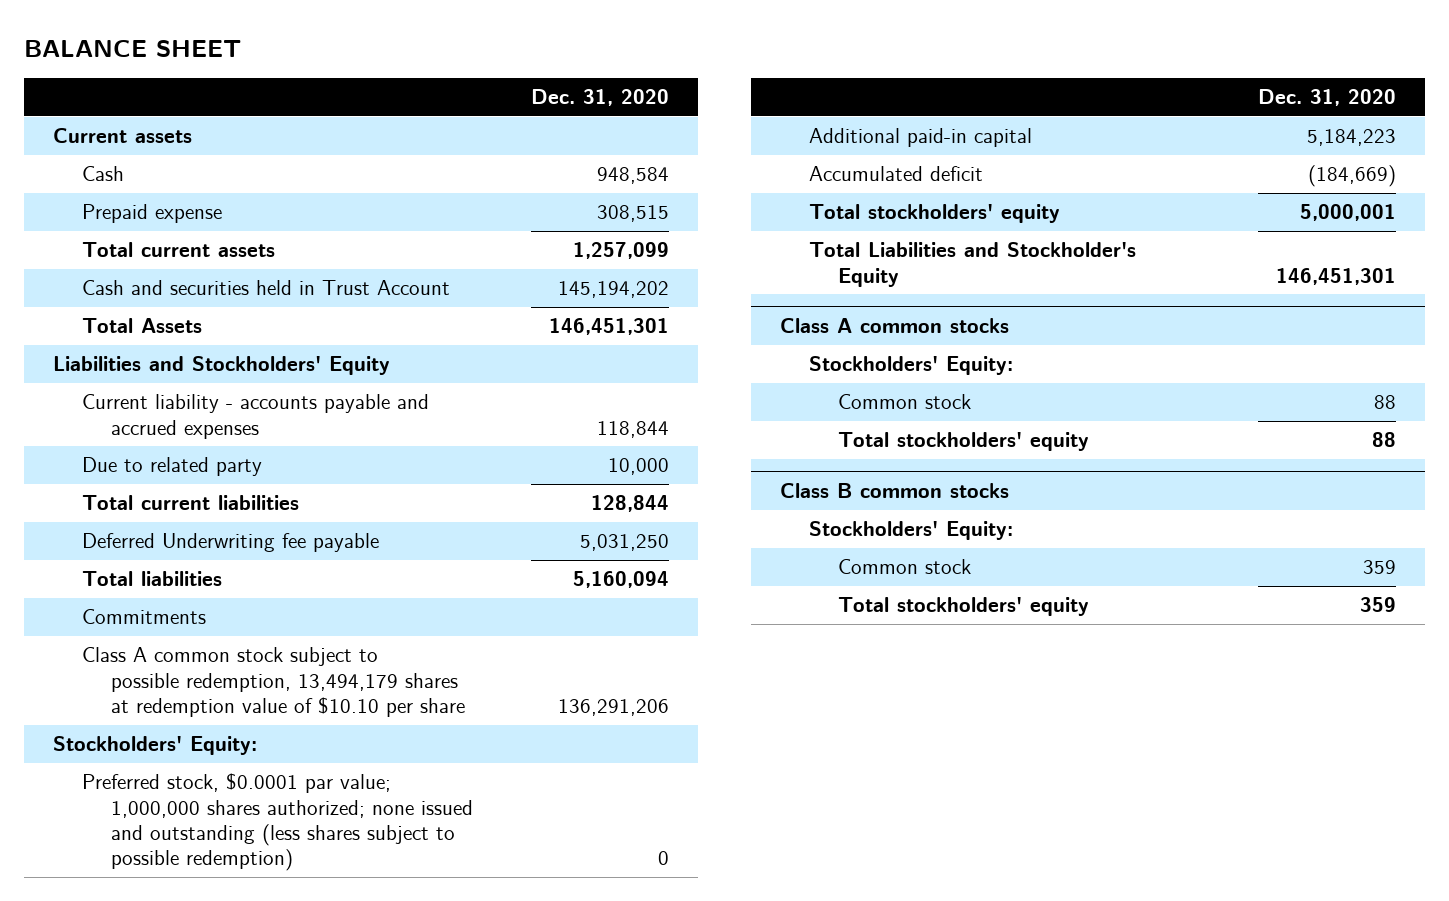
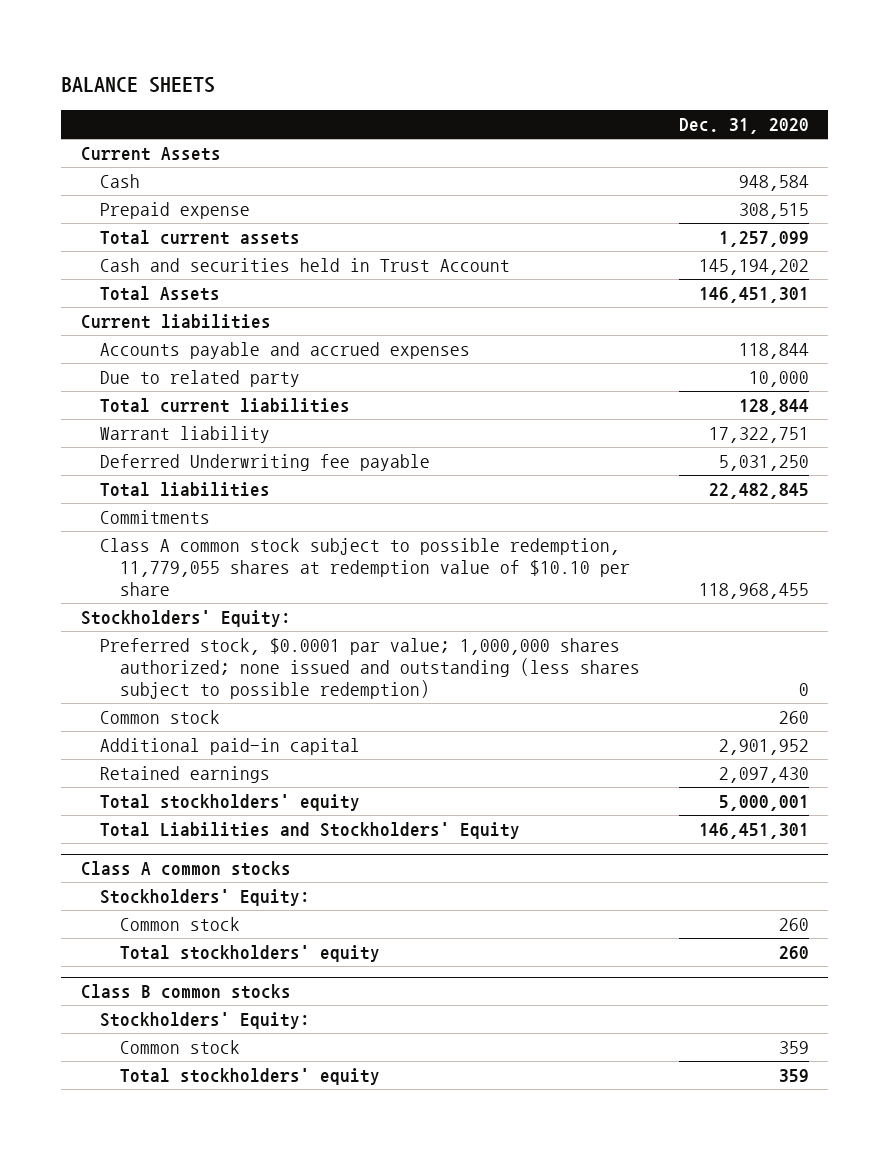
- BALANCE SHEET
+ BALANCE SHEETS
- Current assets
+ Current Assets
- Liabilities and Stockholders' Equity
- Current liability - accounts payable and accrued expenses | 118,844
+ Current liabilities
+ Accounts payable and accrued expenses | 118,844
+ Warrant liability | 17,322,751
- Total liabilities | 5,160,094
+ Total liabilities | 22,482,845
- Class A common stock subject to possible redemption, 13,494,179 shares at redemption value of $10.10 per share | 136,291,206
+ Class A common stock subject to possible redemption, 11,779,055 shares at redemption value of $10.10 per share | 118,968,455
- Additional paid-in capital | 5,184,223
- Accumulated deficit | (184,669)
+ Common stock | 260
+ Additional paid-in capital | 2,901,952
+ Retained earnings | 2,097,430
- Total Liabilities and Stockholder's Equity | 146,451,301
+ Total Liabilities and Stockholders' Equity | 146,451,301
@ Class A common stocks
- Common stock | 88
- Total stockholders' equity | 88
+ Common stock | 260
+ Total stockholders' equity | 260

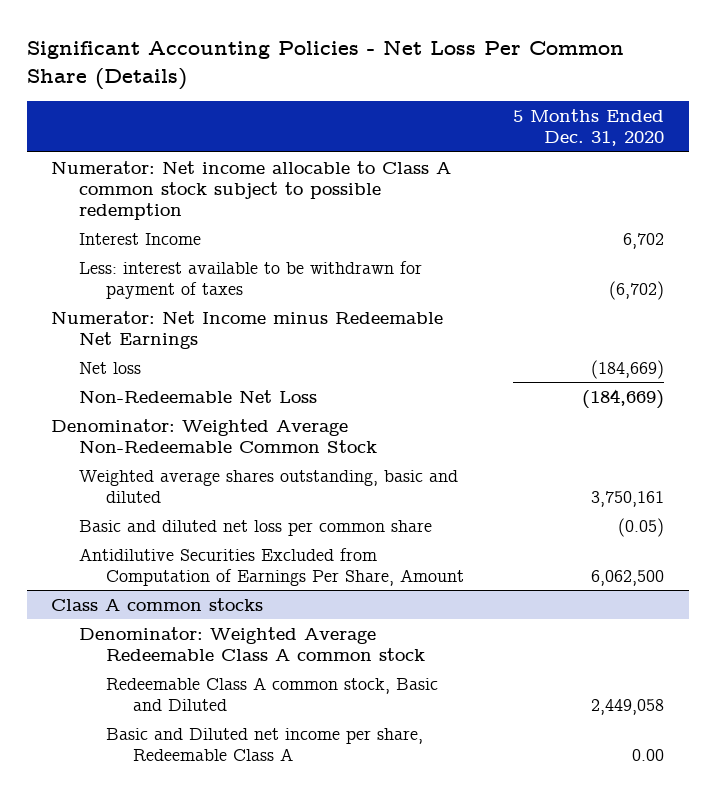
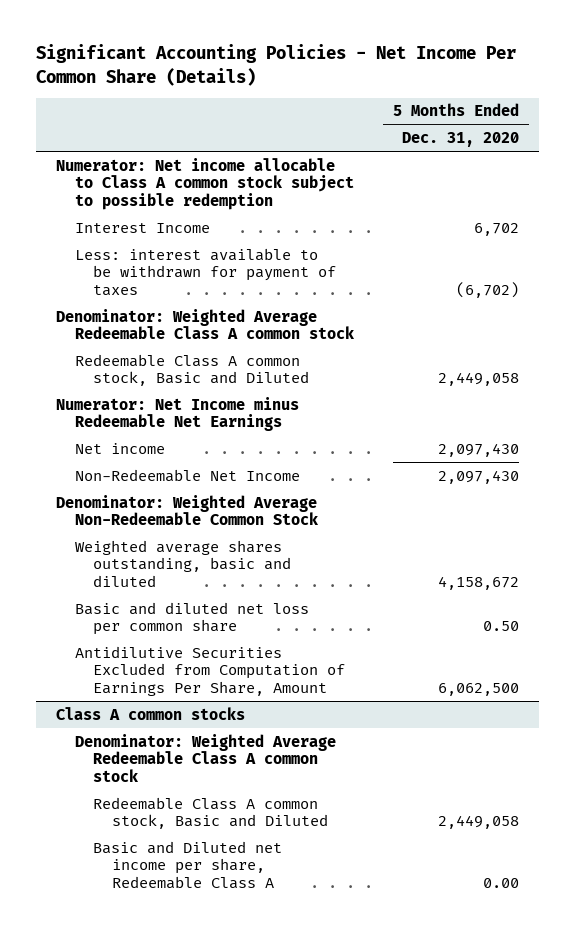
- Significant Accounting Policies - Net Loss Per Common Share (Details)
+ Significant Accounting Policies - Net Income Per Common Share (Details)
+ Denominator: Weighted Average Redeemable Class A common stock
+ Redeemable Class A common stock, Basic and Diluted | 2,449,058
- Net loss | (184,669)
- Non-Redeemable Net Loss | (184,669)
+ Net income | 2,097,430
+ Non-Redeemable Net Income | 2,097,430
- Weighted average shares outstanding, basic and diluted | 3,750,161
- Basic and diluted net loss per common share | (0.05)
+ Weighted average shares outstanding, basic and diluted | 4,158,672
+ Basic and diluted net loss per common share | 0.50

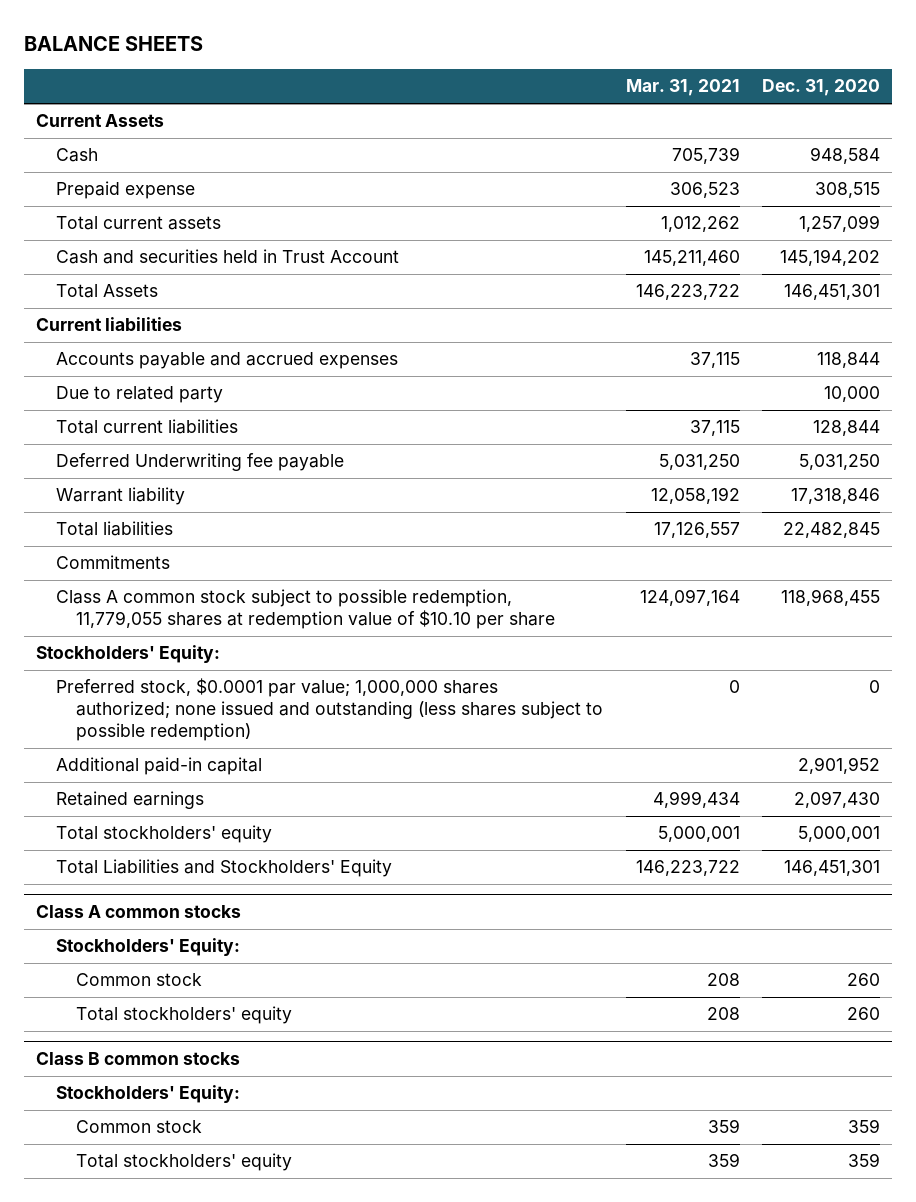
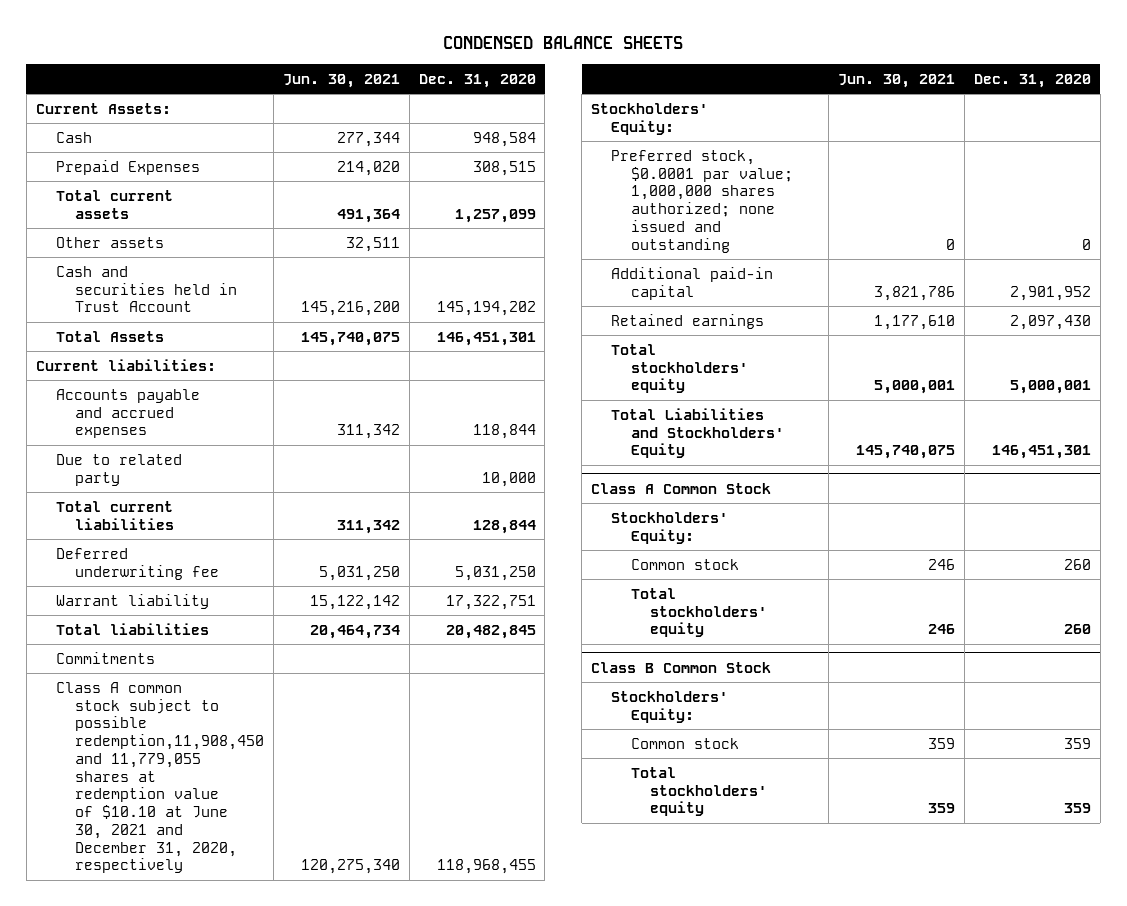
- BALANCE SHEETS
+ CONDENSED BALANCE SHEETS
- | Mar. 31, 2021 | Dec. 31, 2020
+ | Jun. 30, 2021 | Dec. 31, 2020
- Current Assets
+ Current Assets:
- Prepaid expense | 306,523 | 308,515
+ Prepaid Expenses | 214,020 | 308,515
+ Other assets | 32,511 |
- Current liabilities
+ Current liabilities:
- Deferred Underwriting fee payable | 5,031,250 | 5,031,250
- Warrant liability | 12,058,192 | 17,318,846
- Total liabilities | 17,126,557 | 22,482,845
+ Deferred underwriting fee | 5,031,250 | 5,031,250
+ Warrant liability | 15,122,142 | 17,322,751
+ Total liabilities | 20,464,734 | 20,482,845
- Class A common stock subject to possible redemption, 11,779,055 shares at redemption value of $10.10 per share | 124,097,164 | 118,968,455
+ Class A common stock subject to possible redemption,11,908,450 and 11,779,055 shares at redemption value of $10.10 at June 30, 2021 and December 31, 2020, respectively | 120,275,340 | 118,968,455
- Preferred stock, $0.0001 par value; 1,000,000 shares authorized; none issued and outstanding (less shares subject to possible redemption) | 0 | 0
+ Preferred stock, $0.0001 par value; 1,000,000 shares authorized; none issued and outstanding | 0 | 0
- Class A common stocks
+ Class A Common Stock
- Class B common stocks
+ Class B Common Stock

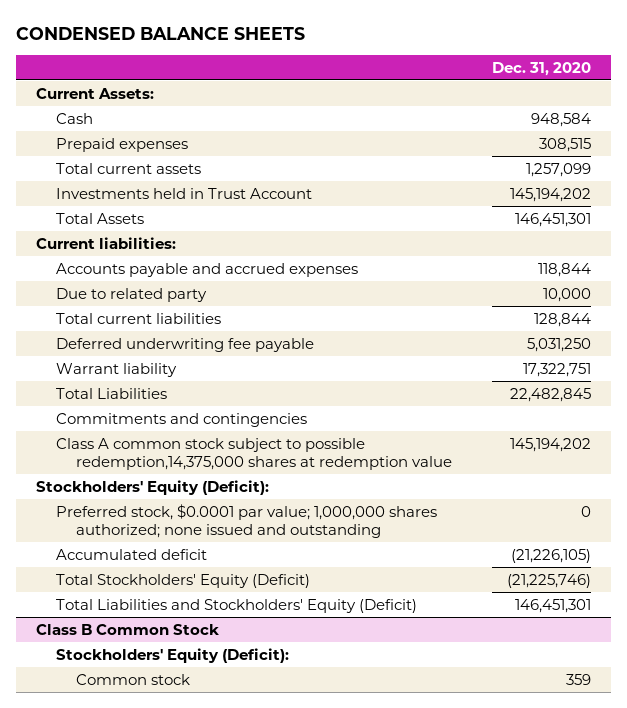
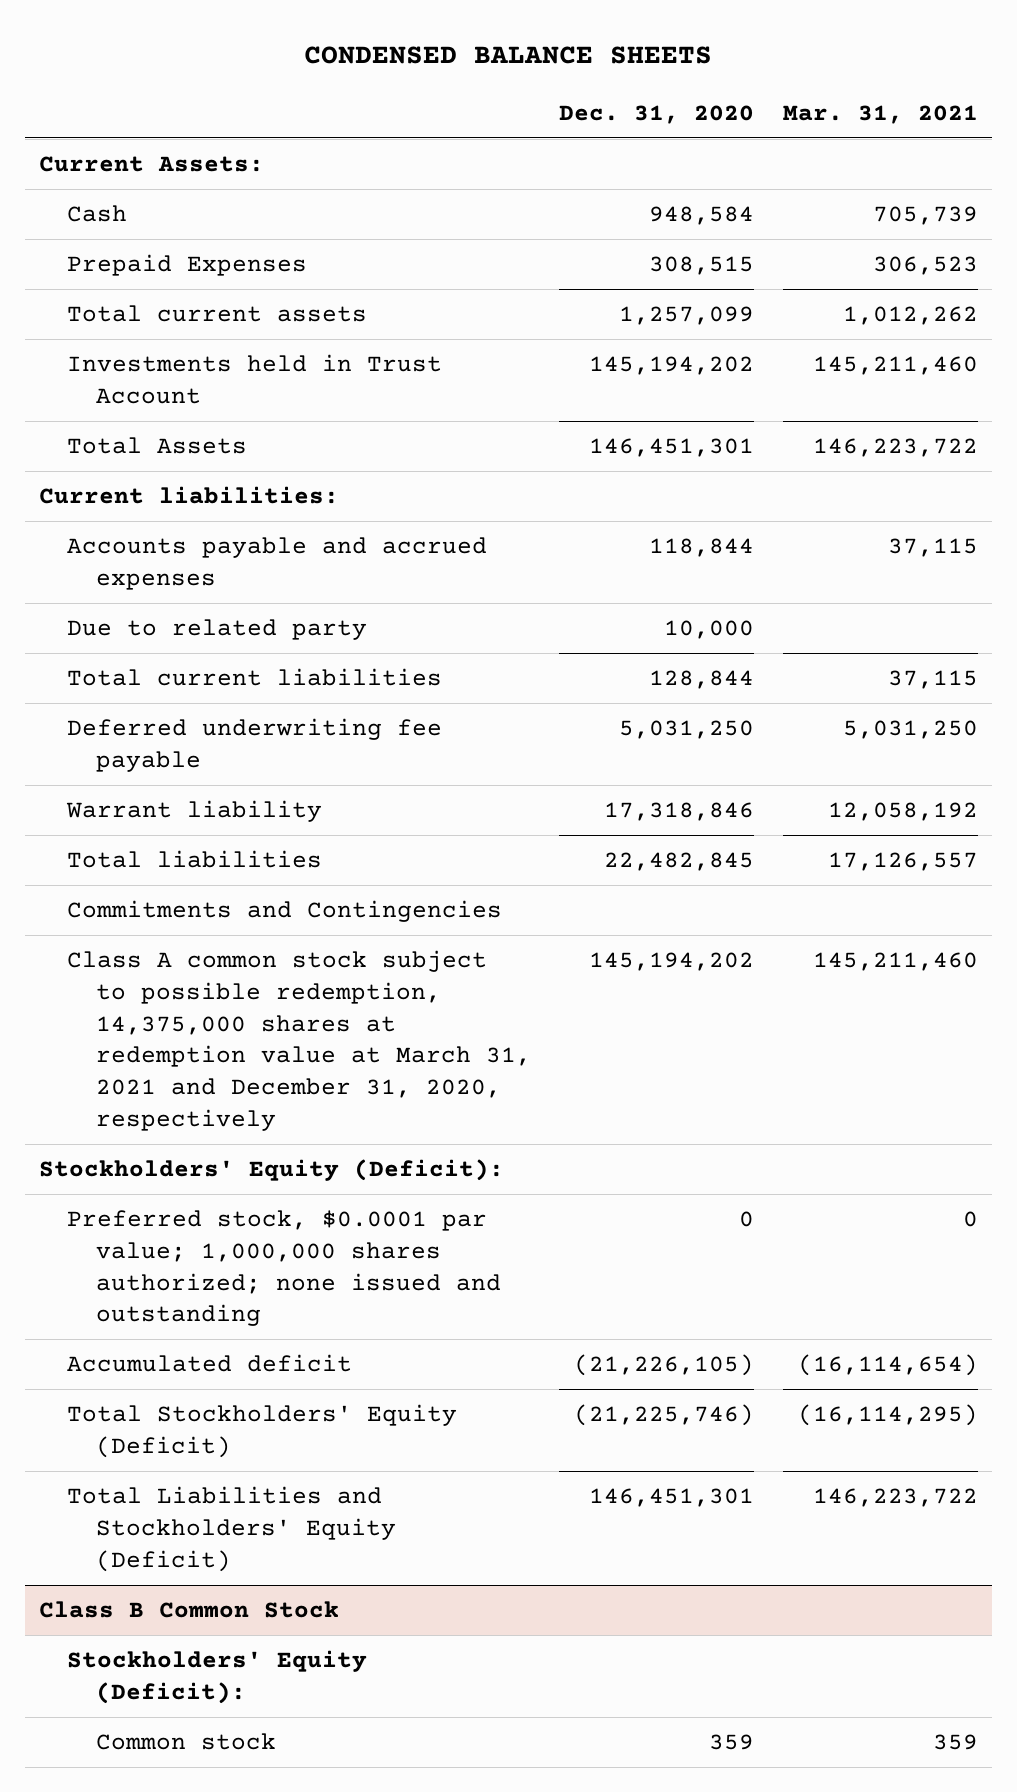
- | Dec. 31, 2020
+ | Dec. 31, 2020 | Mar. 31, 2021
- Prepaid expenses | 308,515
+ Prepaid Expenses | 308,515 | 306,523
- Warrant liability | 17,322,751
- Total Liabilities | 22,482,845
- Commitments and contingencies
- Class A common stock subject to possible redemption,14,375,000 shares at redemption value | 145,194,202
+ Warrant liability | 17,318,846 | 12,058,192
+ Total liabilities | 22,482,845 | 17,126,557
+ Commitments and Contingencies
+ Class A common stock subject to possible redemption, 14,375,000 shares at redemption value at March 31, 2021 and December 31, 2020, respectively | 145,194,202 | 145,211,460

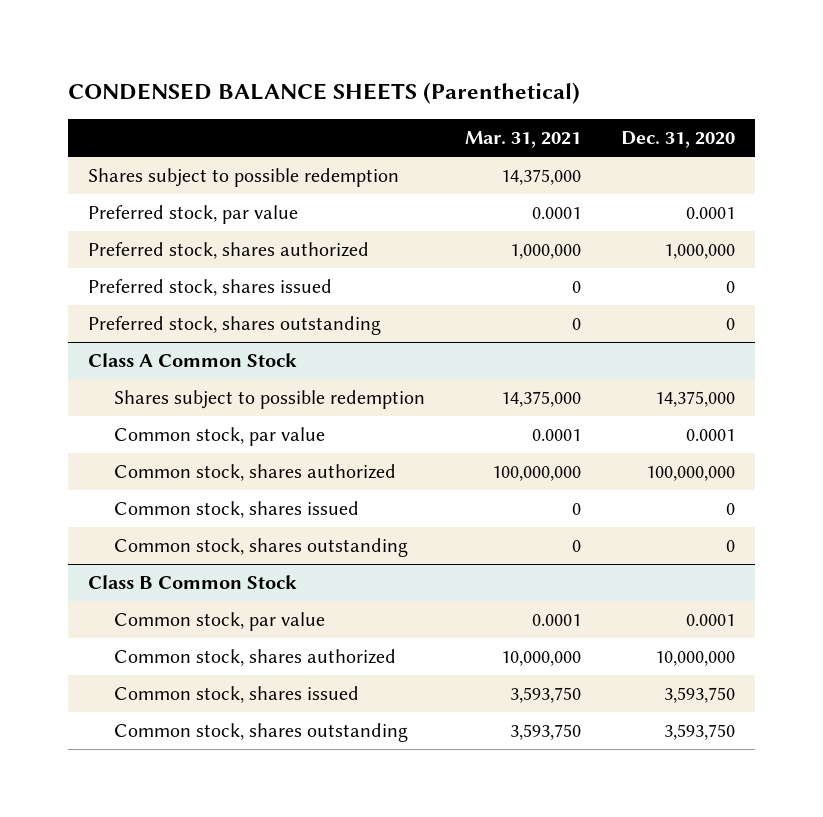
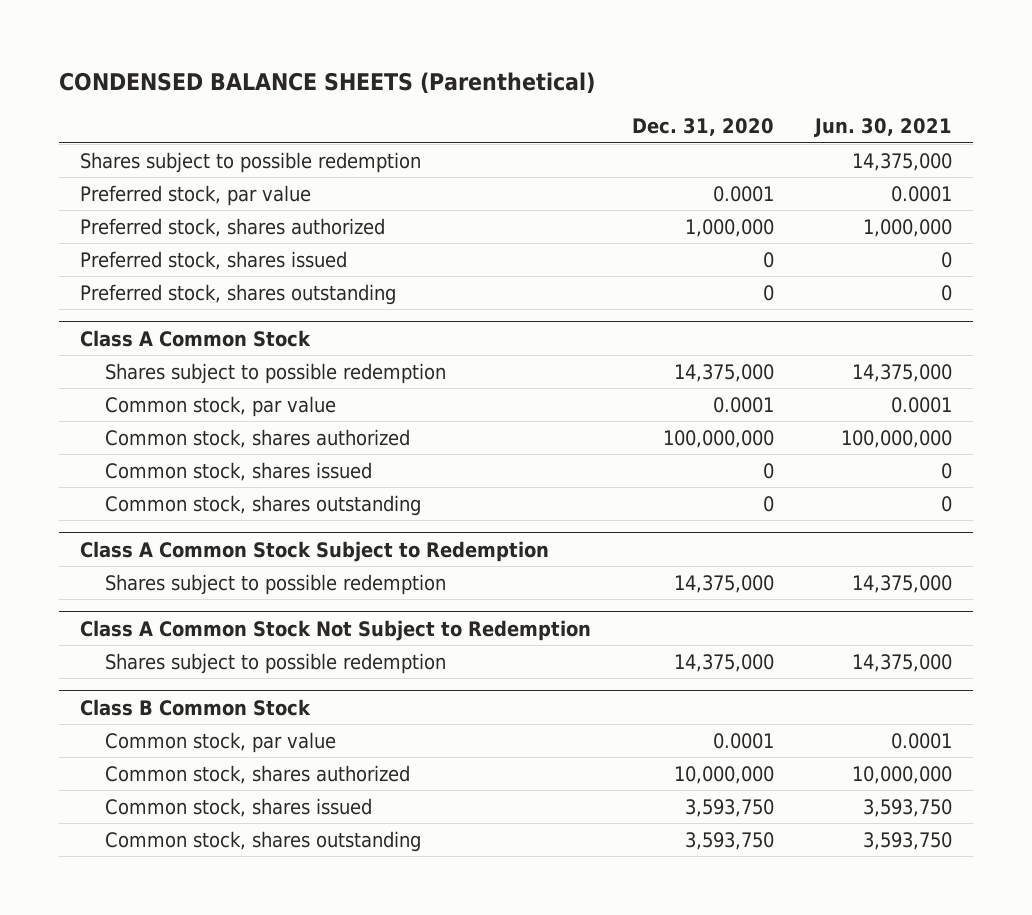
- | Mar. 31, 2021 | Dec. 31, 2020
+ | Dec. 31, 2020 | Jun. 30, 2021
+ Class A Common Stock Subject to Redemption
+ Shares subject to possible redemption | 14,375,000 | 14,375,000
+ Class A Common Stock Not Subject to Redemption
+ Shares subject to possible redemption | 14,375,000 | 14,375,000

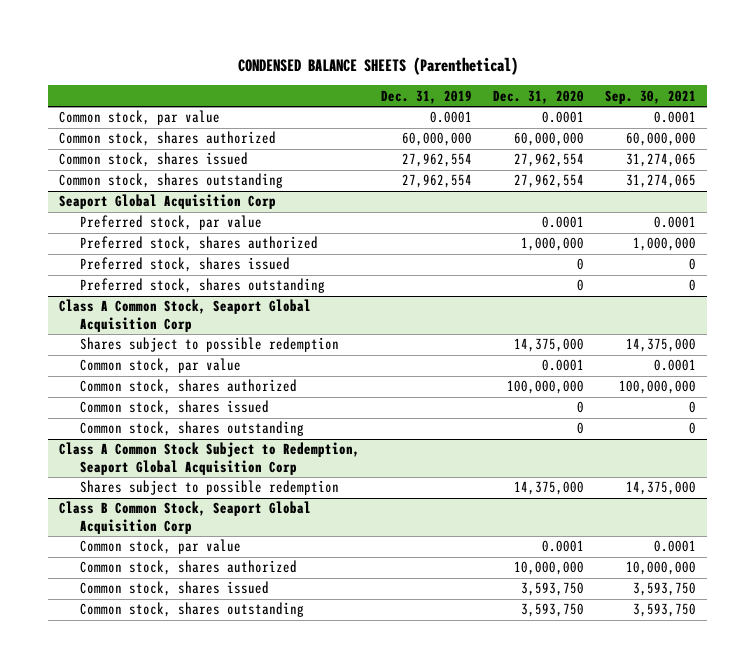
- | Dec. 31, 2020 | Jun. 30, 2021
+ | Dec. 31, 2019 | Dec. 31, 2020 | Sep. 30, 2021
- Shares subject to possible redemption | | 14,375,000
+ Common stock, par value | 0.0001 | 0.0001 | 0.0001
+ Common stock, shares authorized | 60,000,000 | 60,000,000 | 60,000,000
+ Common stock, shares issued | 27,962,554 | 27,962,554 | 31,274,065
+ Common stock, shares outstanding | 27,962,554 | 27,962,554 | 31,274,065
+ Seaport Global Acquisition Corp
- Class A Common Stock
+ Class A Common Stock, Seaport Global Acquisition Corp
- Class A Common Stock Subject to Redemption
- Shares subject to possible redemption | 14,375,000 | 14,375,000
- Class A Common Stock Not Subject to Redemption
+ Class A Common Stock Subject to Redemption, Seaport Global Acquisition Corp
- Class B Common Stock
+ Class B Common Stock, Seaport Global Acquisition Corp

